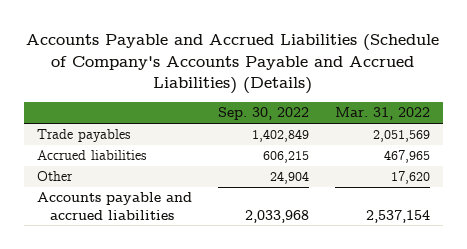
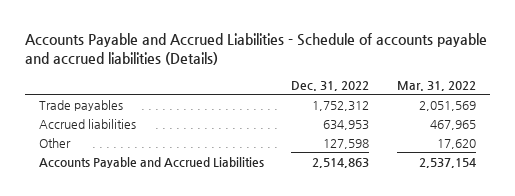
- Accounts Payable and Accrued Liabilities (Schedule of Company's Accounts Payable and Accrued Liabilities) (Details)
+ Accounts Payable and Accrued Liabilities - Schedule of accounts payable and accrued liabilities (Details)
- | Sep. 30, 2022 | Mar. 31, 2022
+ | Dec. 31, 2022 | Mar. 31, 2022
- Accounts payable and accrued liabilities | 2,033,968 | 2,537,154
+ Accounts Payable and Accrued Liabilities | 2,514,863 | 2,537,154

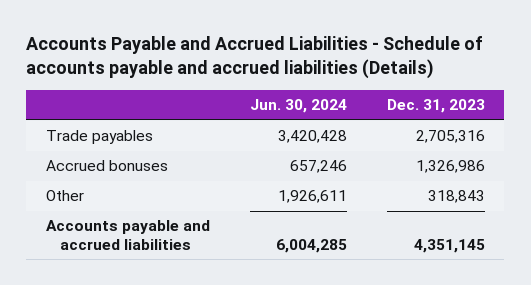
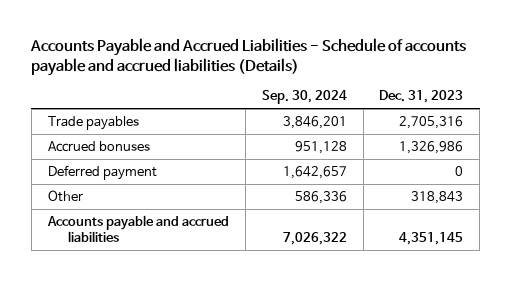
- | Jun. 30, 2024 | Dec. 31, 2023
+ | Sep. 30, 2024 | Dec. 31, 2023
+ Deferred payment | 1,642,657 | 0

